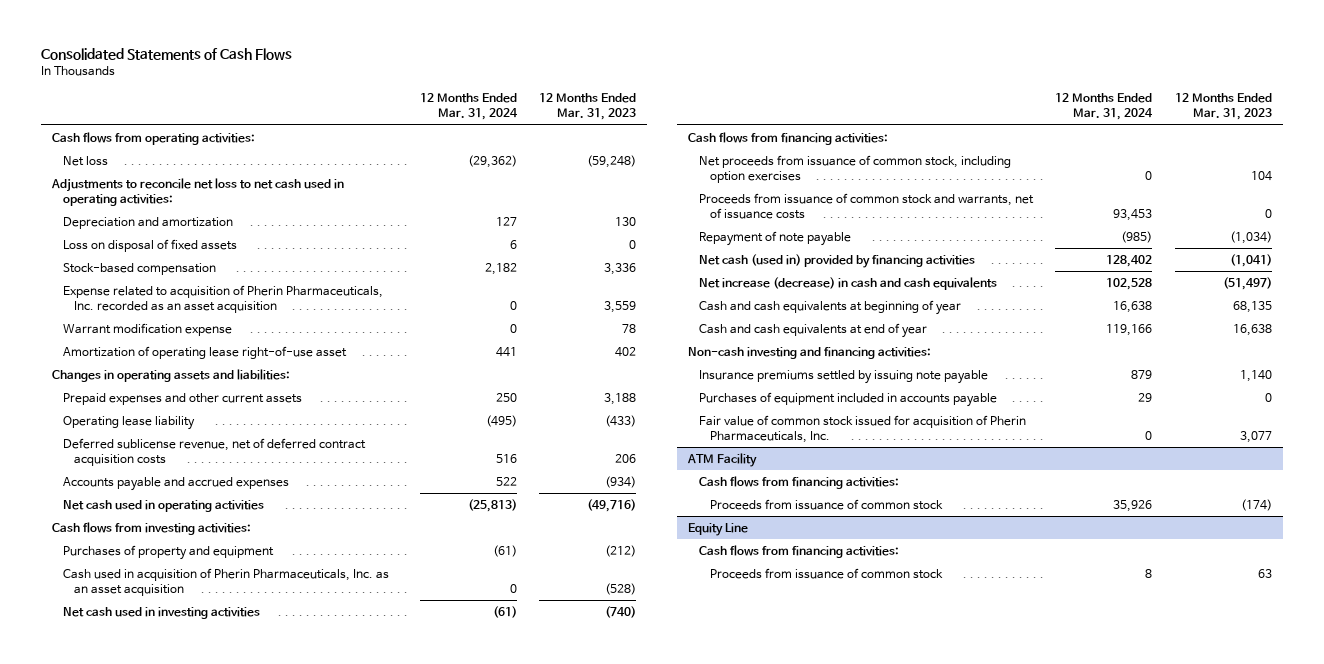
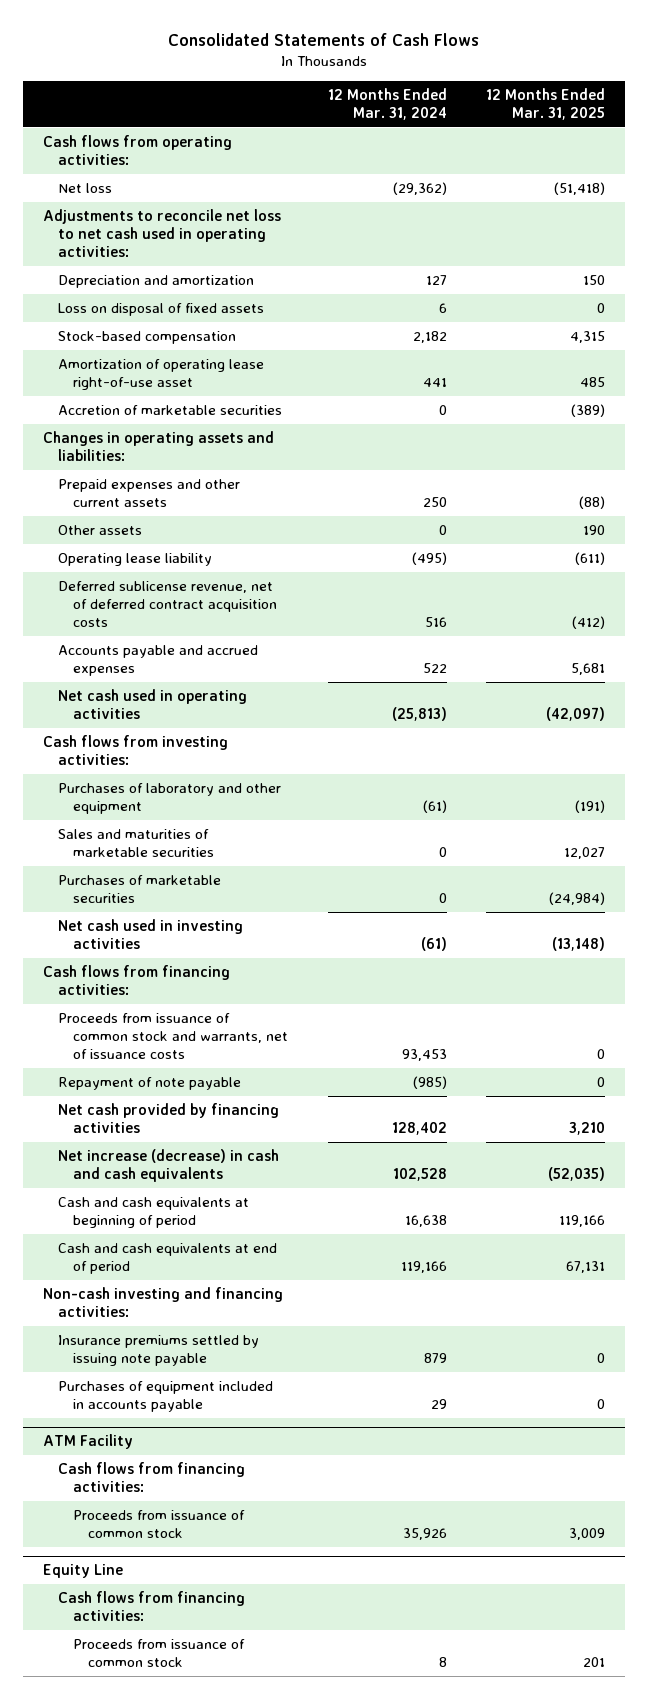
- | 12 Months Ended Mar. 31, 2024 | 12 Months Ended Mar. 31, 2023
+ | 12 Months Ended Mar. 31, 2024 | 12 Months Ended Mar. 31, 2025
- Expense related to acquisition of Pherin Pharmaceuticals, Inc. recorded as an asset acquisition | 0 | 3,559
- Warrant modification expense | 0 | 78
+ Accretion of marketable securities | 0 | (389)
+ Other assets | 0 | 190
- Purchases of property and equipment | (61) | (212)
- Cash used in acquisition of Pherin Pharmaceuticals, Inc. as an asset acquisition | 0 | (528)
+ Purchases of laboratory and other equipment | (61) | (191)
+ Sales and maturities of marketable securities | 0 | 12,027
+ Purchases of marketable securities | 0 | (24,984)
- Net proceeds from issuance of common stock, including option exercises | 0 | 104
- Net cash (used in) provided by financing activities | 128,402 | (1,041)
+ Net cash provided by financing activities | 128,402 | 3,210
- Cash and cash equivalents at beginning of year | 16,638 | 68,135
- Cash and cash equivalents at end of year | 119,166 | 16,638
+ Cash and cash equivalents at beginning of period | 16,638 | 119,166
+ Cash and cash equivalents at end of period | 119,166 | 67,131
- Fair value of common stock issued for acquisition of Pherin Pharmaceuticals, Inc. | 0 | 3,077

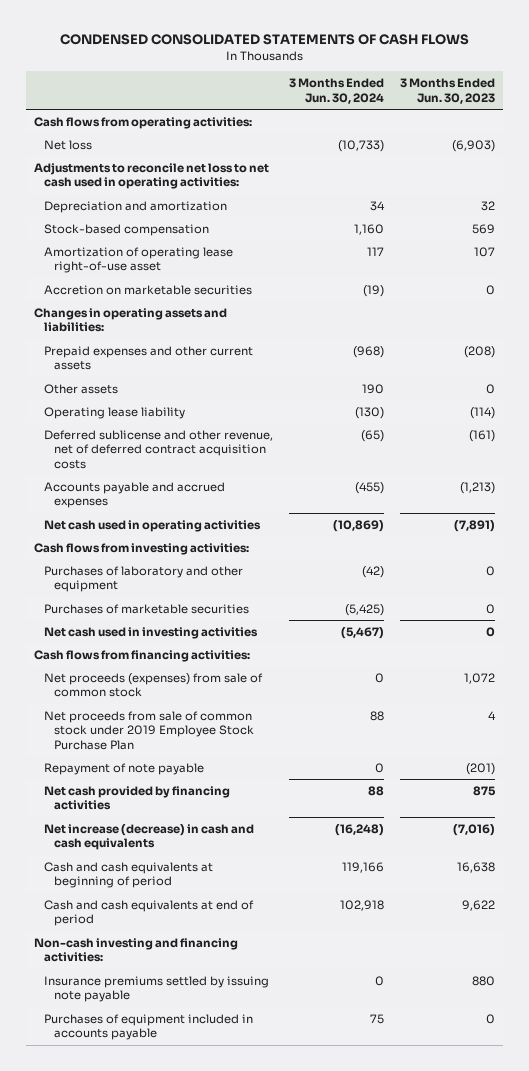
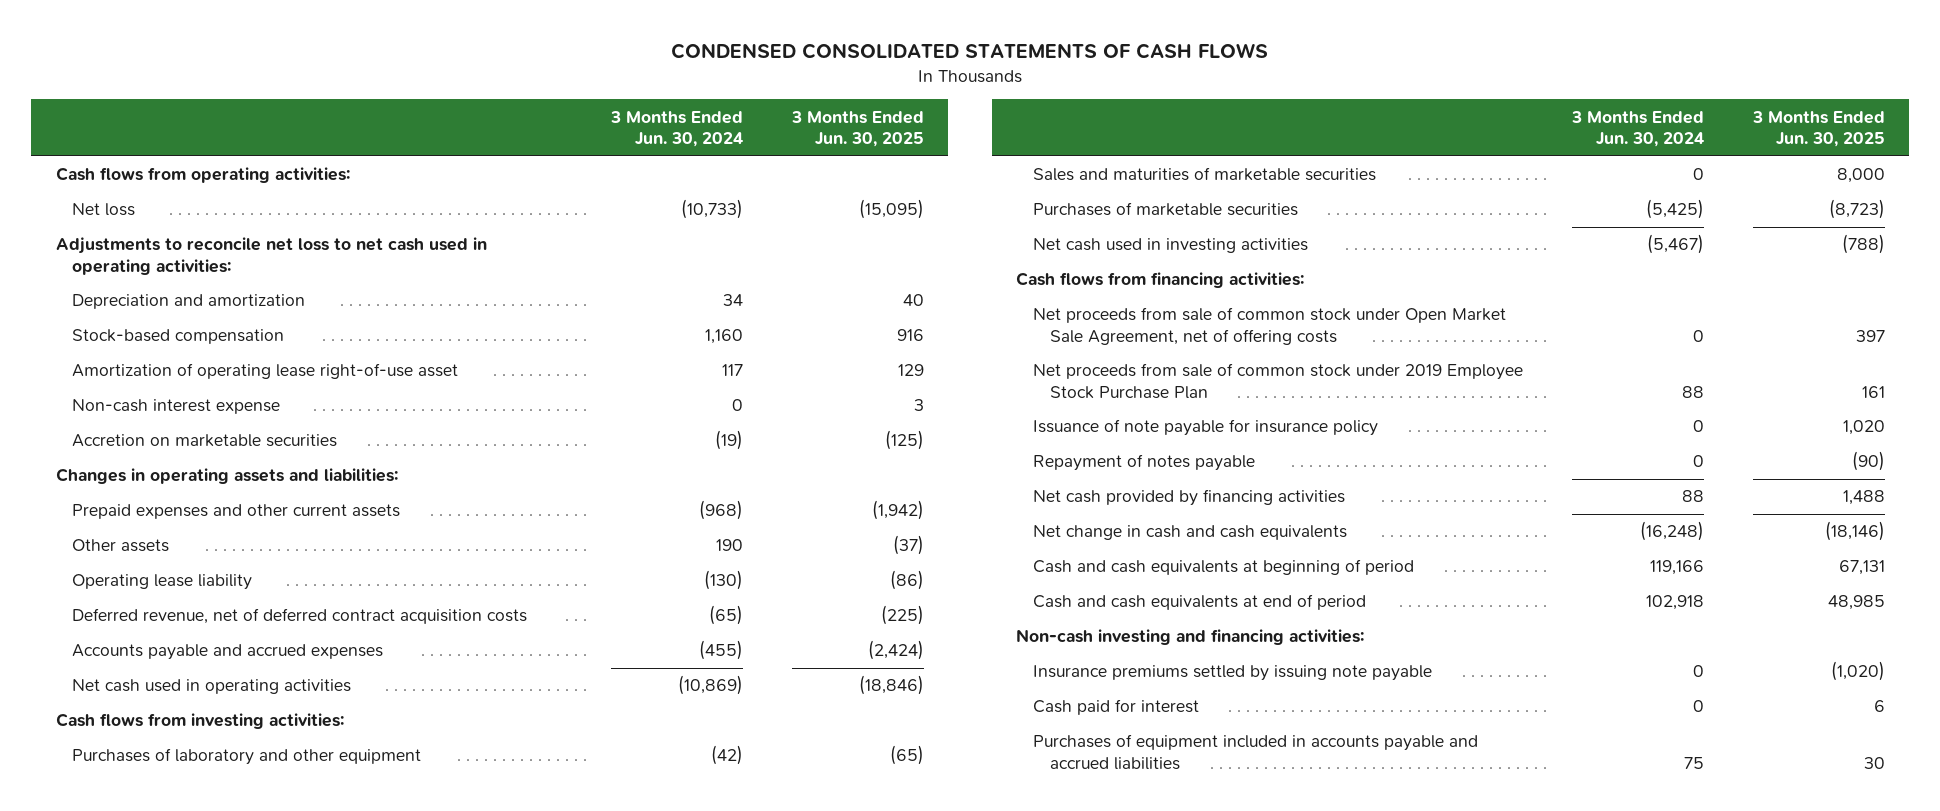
- | 3 Months Ended Jun. 30, 2024 | 3 Months Ended Jun. 30, 2023
+ | 3 Months Ended Jun. 30, 2024 | 3 Months Ended Jun. 30, 2025
+ Non-cash interest expense | 0 | 3
- Deferred sublicense and other revenue, net of deferred contract acquisition costs | (65) | (161)
+ Deferred revenue, net of deferred contract acquisition costs | (65) | (225)
+ Sales and maturities of marketable securities | 0 | 8,000
- Net proceeds (expenses) from sale of common stock | 0 | 1,072
+ Net proceeds from sale of common stock under Open Market Sale Agreement, net of offering costs | 0 | 397
- Repayment of note payable | 0 | (201)
+ Issuance of note payable for insurance policy | 0 | 1,020
+ Repayment of notes payable | 0 | (90)
- Net increase (decrease) in cash and cash equivalents | (16,248) | (7,016)
+ Net change in cash and cash equivalents | (16,248) | (18,146)
- Purchases of equipment included in accounts payable | 75 | 0
+ Cash paid for interest | 0 | 6
+ Purchases of equipment included in accounts payable and accrued liabilities | 75 | 30

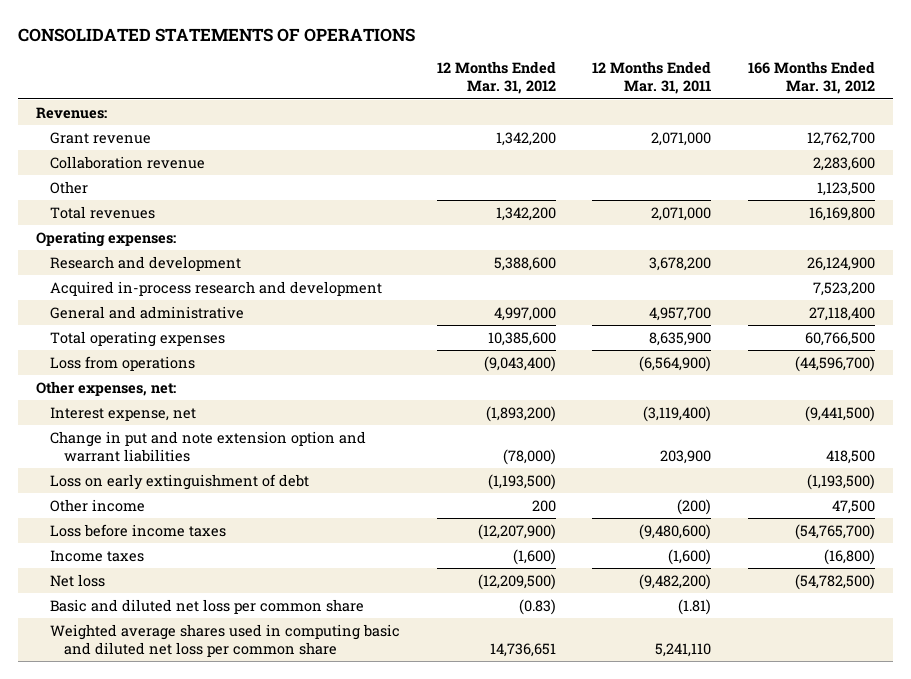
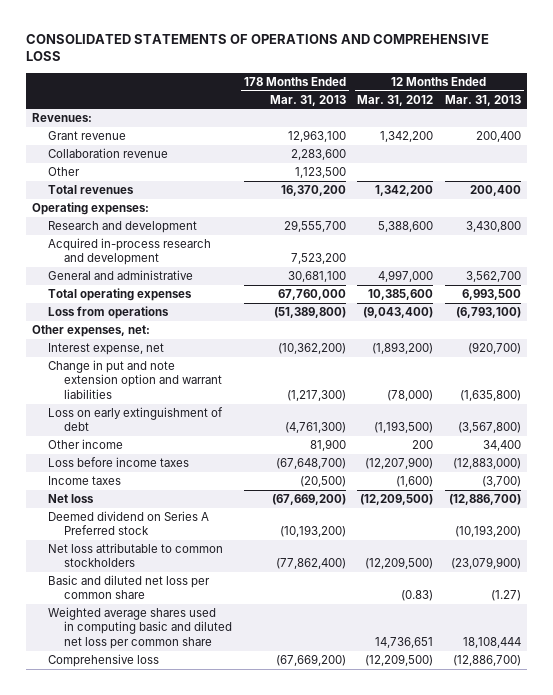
- CONSOLIDATED STATEMENTS OF OPERATIONS
+ CONSOLIDATED STATEMENTS OF OPERATIONS AND COMPREHENSIVE LOSS
- | 12 Months Ended Mar. 31, 2012 | 12 Months Ended Mar. 31, 2011 | 166 Months Ended Mar. 31, 2012
+ | 178 Months Ended Mar. 31, 2013 | 12 Months Ended Mar. 31, 2012 | 12 Months Ended Mar. 31, 2013
+ Deemed dividend on Series A Preferred stock | (10,193,200) | | (10,193,200)
+ Net loss attributable to common stockholders | (77,862,400) | (12,209,500) | (23,079,900)
+ Comprehensive loss | (67,669,200) | (12,209,500) | (12,886,700)

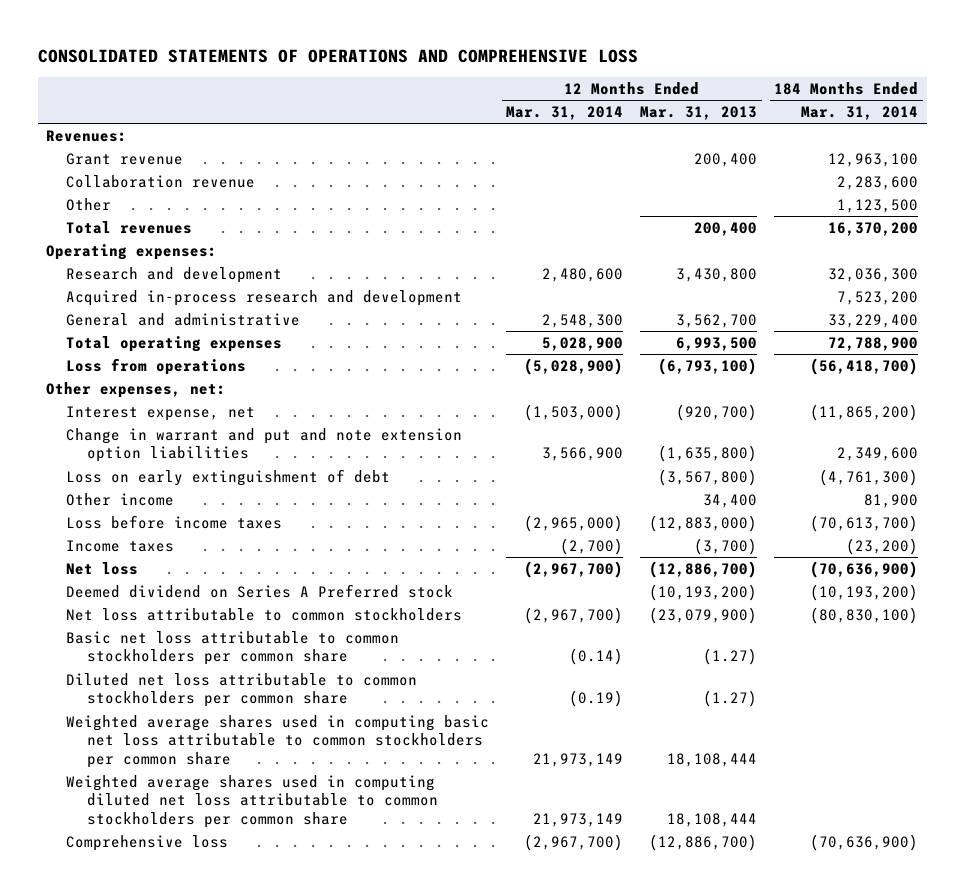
- | 178 Months Ended Mar. 31, 2013 | 12 Months Ended Mar. 31, 2012 | 12 Months Ended Mar. 31, 2013
+ | 12 Months Ended Mar. 31, 2014 | 12 Months Ended Mar. 31, 2013 | 184 Months Ended Mar. 31, 2014
- Change in put and note extension option and warrant liabilities | (1,217,300) | (78,000) | (1,635,800)
+ Change in warrant and put and note extension option liabilities | 3,566,900 | (1,635,800) | 2,349,600
- Basic and diluted net loss per common share | | (0.83) | (1.27)
- Weighted average shares used in computing basic and diluted net loss per common share | | 14,736,651 | 18,108,444
+ Basic net loss attributable to common stockholders per common share | (0.14) | (1.27) |
+ Diluted net loss attributable to common stockholders per common share | (0.19) | (1.27) |
+ Weighted average shares used in computing basic net loss attributable to common stockholders per common share | 21,973,149 | 18,108,444 |
+ Weighted average shares used in computing diluted net loss attributable to common stockholders per common share | 21,973,149 | 18,108,444 |

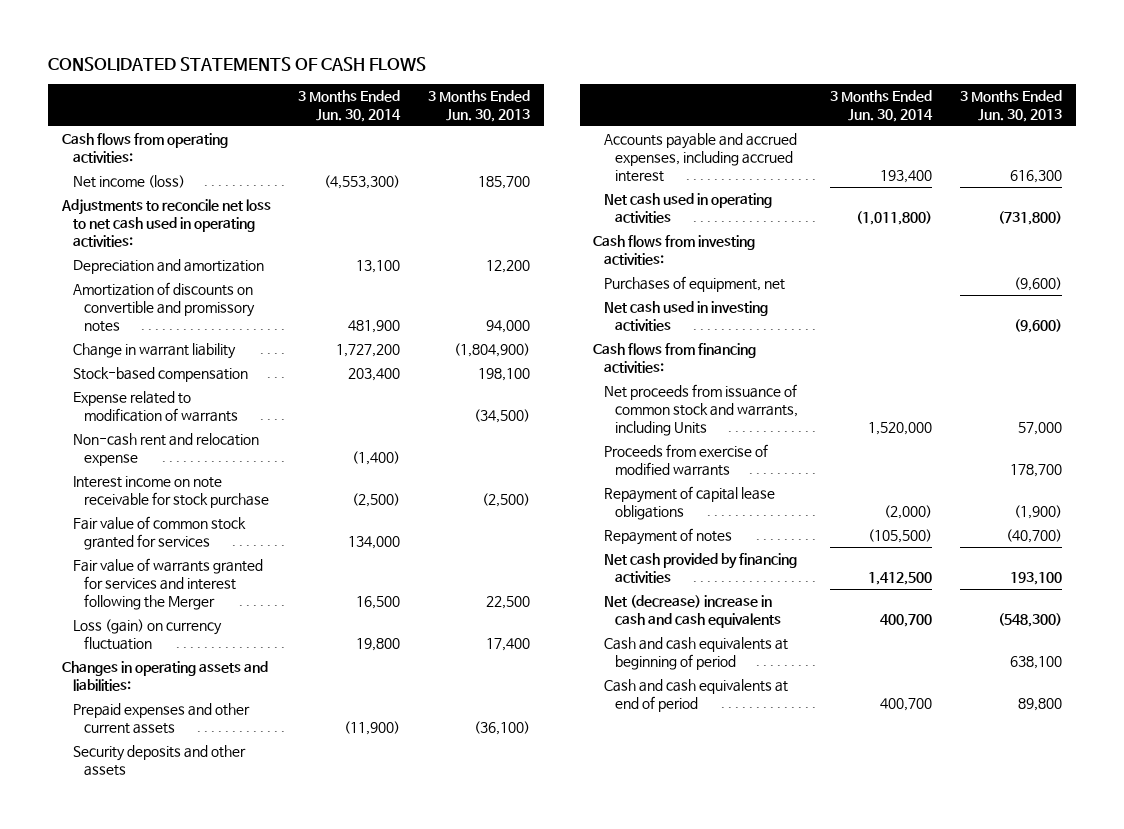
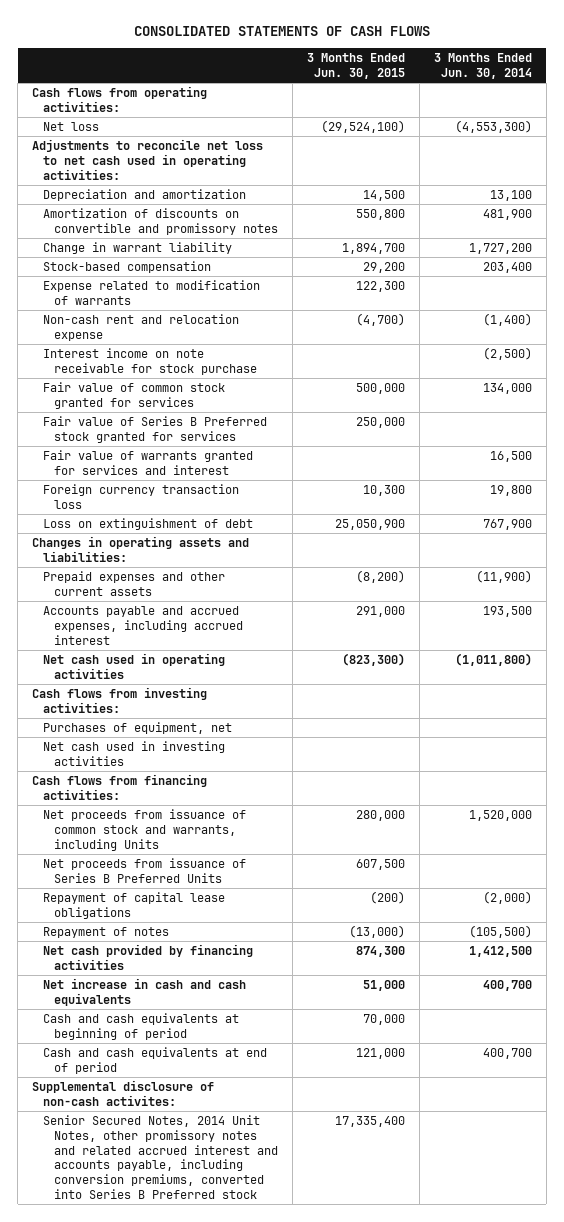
- | 3 Months Ended Jun. 30, 2014 | 3 Months Ended Jun. 30, 2013
+ | 3 Months Ended Jun. 30, 2015 | 3 Months Ended Jun. 30, 2014
- Net income (loss) | (4,553,300) | 185,700
+ Net loss | (29,524,100) | (4,553,300)
- Fair value of warrants granted for services and interest following the Merger | 16,500 | 22,500
- Loss (gain) on currency fluctuation | 19,800 | 17,400
+ Fair value of Series B Preferred stock granted for services | 250,000 |
+ Fair value of warrants granted for services and interest | | 16,500
+ Foreign currency transaction loss | 10,300 | 19,800
+ Loss on extinguishment of debt | 25,050,900 | 767,900
- Security deposits and other assets
- Accounts payable and accrued expenses, including accrued interest | 193,400 | 616,300
+ Accounts payable and accrued expenses, including accrued interest | 291,000 | 193,500
- Proceeds from exercise of modified warrants | | 178,700
+ Net proceeds from issuance of Series B Preferred Units | 607,500 |
- Net (decrease) increase in cash and cash equivalents | 400,700 | (548,300)
+ Net increase in cash and cash equivalents | 51,000 | 400,700
+ Supplemental disclosure of non-cash activites:
+ Senior Secured Notes, 2014 Unit Notes, other promissory notes and related accrued interest and accounts payable, including conversion premiums, converted into Series B Preferred stock | 17,335,400 |

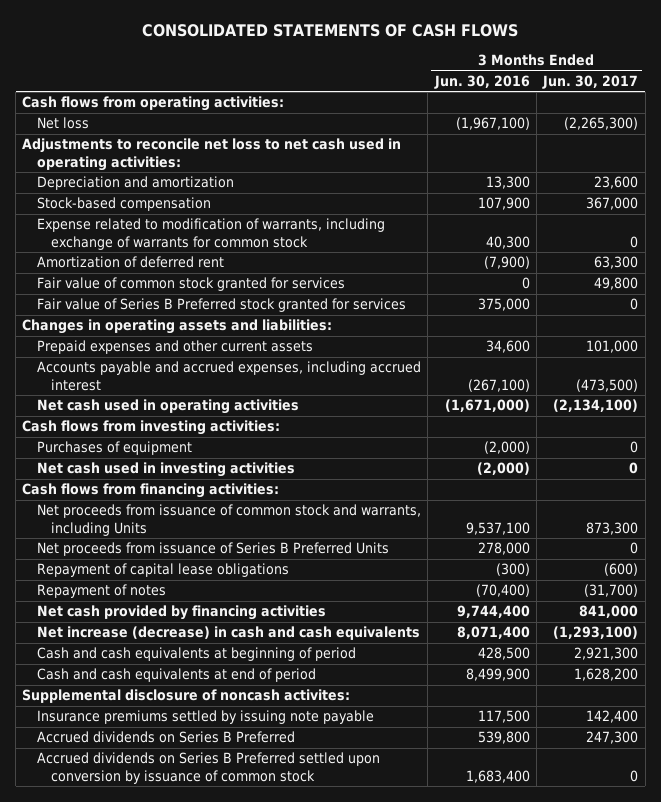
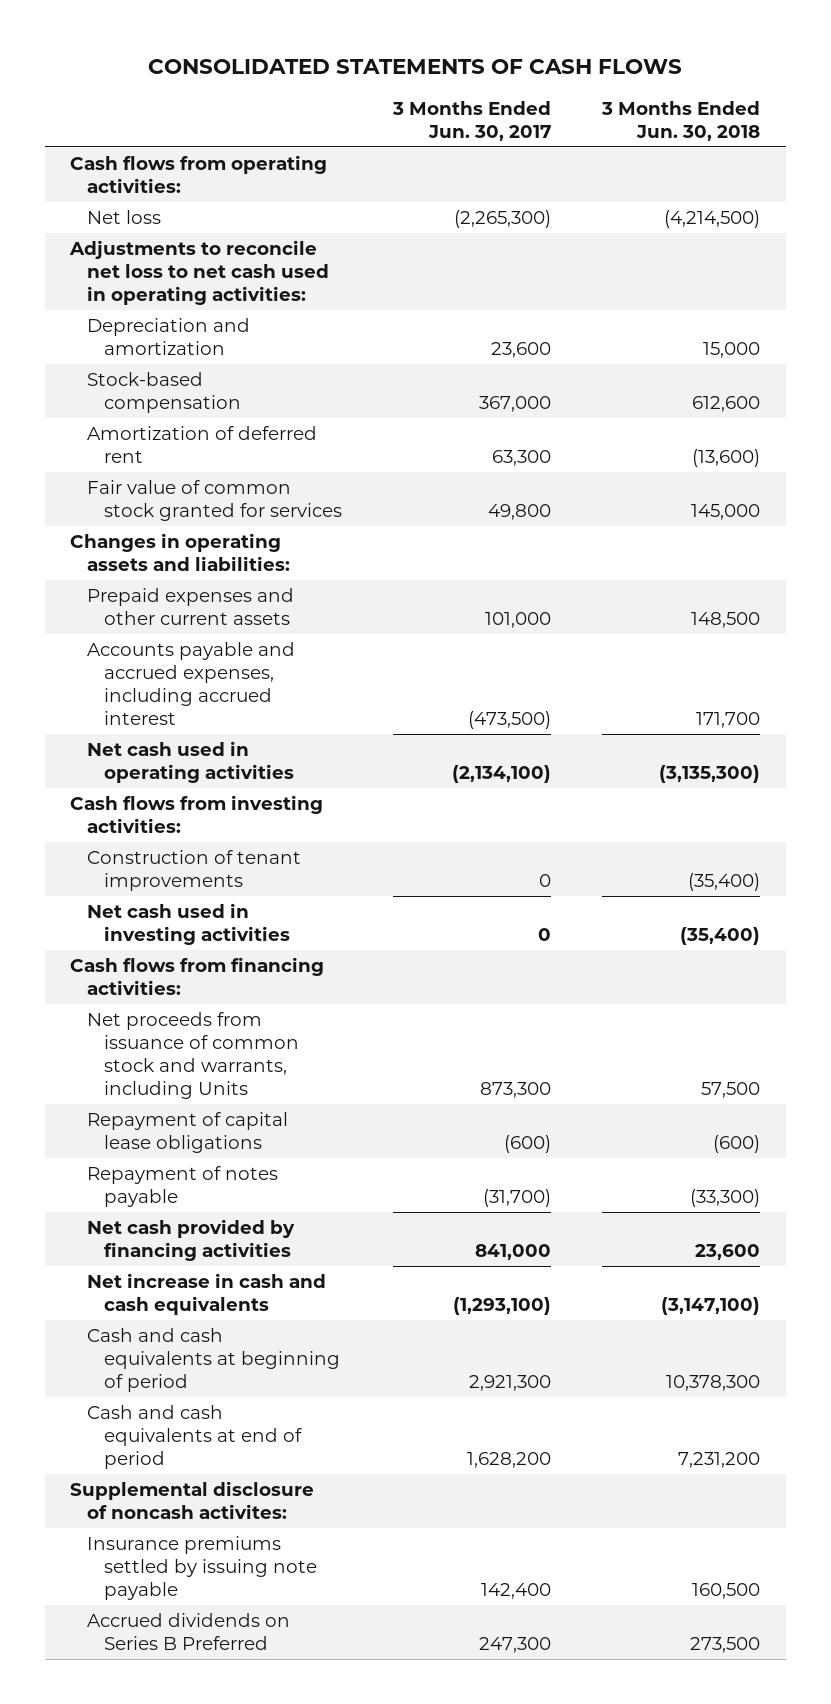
- | 3 Months Ended Jun. 30, 2016 | 3 Months Ended Jun. 30, 2017
+ | 3 Months Ended Jun. 30, 2017 | 3 Months Ended Jun. 30, 2018
- Expense related to modification of warrants, including exchange of warrants for common stock | 40,300 | 0
- Fair value of Series B Preferred stock granted for services | 375,000 | 0
- Purchases of equipment | (2,000) | 0
+ Construction of tenant improvements | 0 | (35,400)
- Net proceeds from issuance of Series B Preferred Units | 278,000 | 0
- Repayment of notes | (70,400) | (31,700)
+ Repayment of notes payable | (31,700) | (33,300)
- Net increase (decrease) in cash and cash equivalents | 8,071,400 | (1,293,100)
+ Net increase in cash and cash equivalents | (1,293,100) | (3,147,100)
- Accrued dividends on Series B Preferred settled upon conversion by issuance of common stock | 1,683,400 | 0

